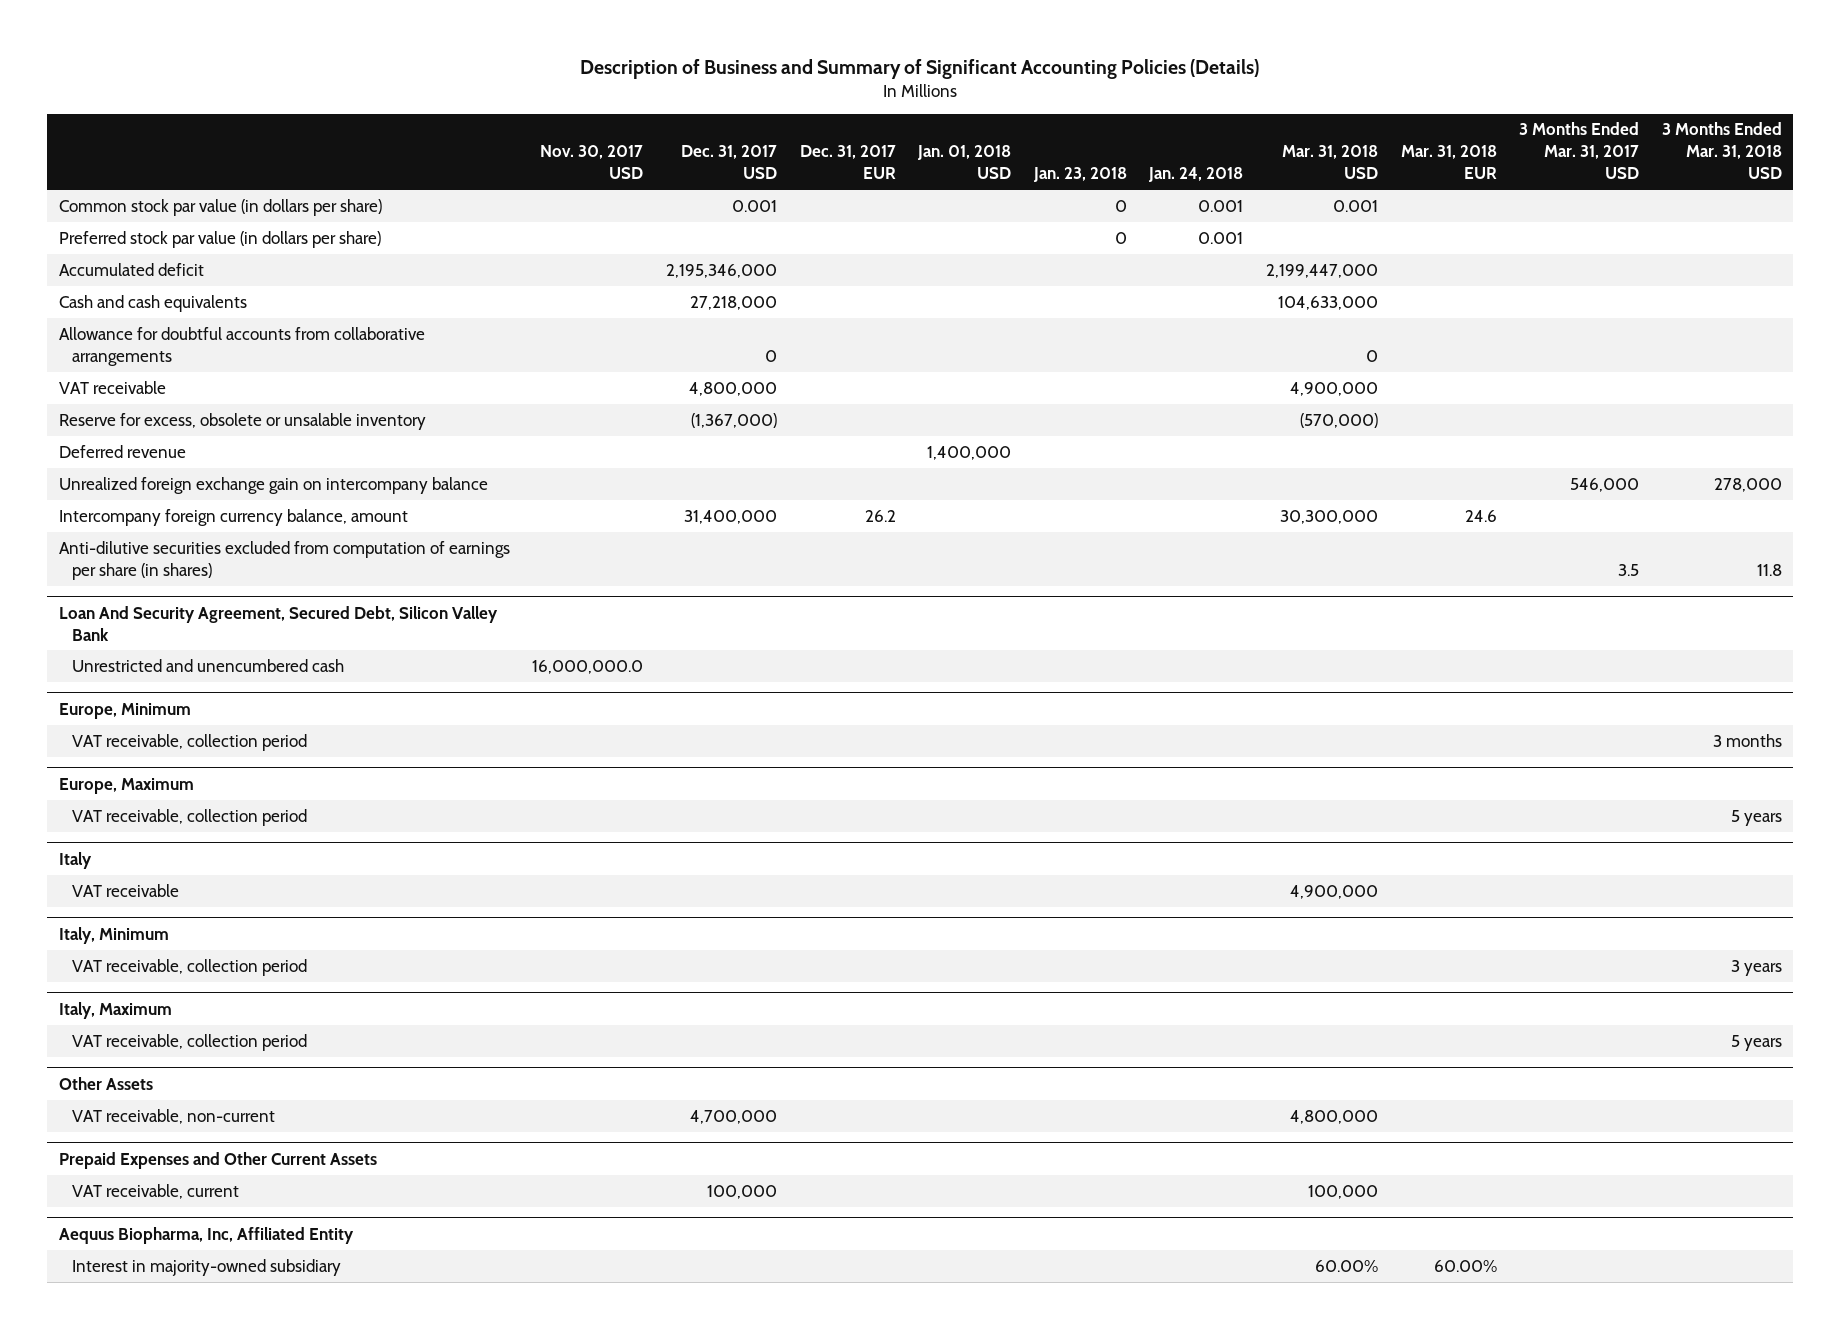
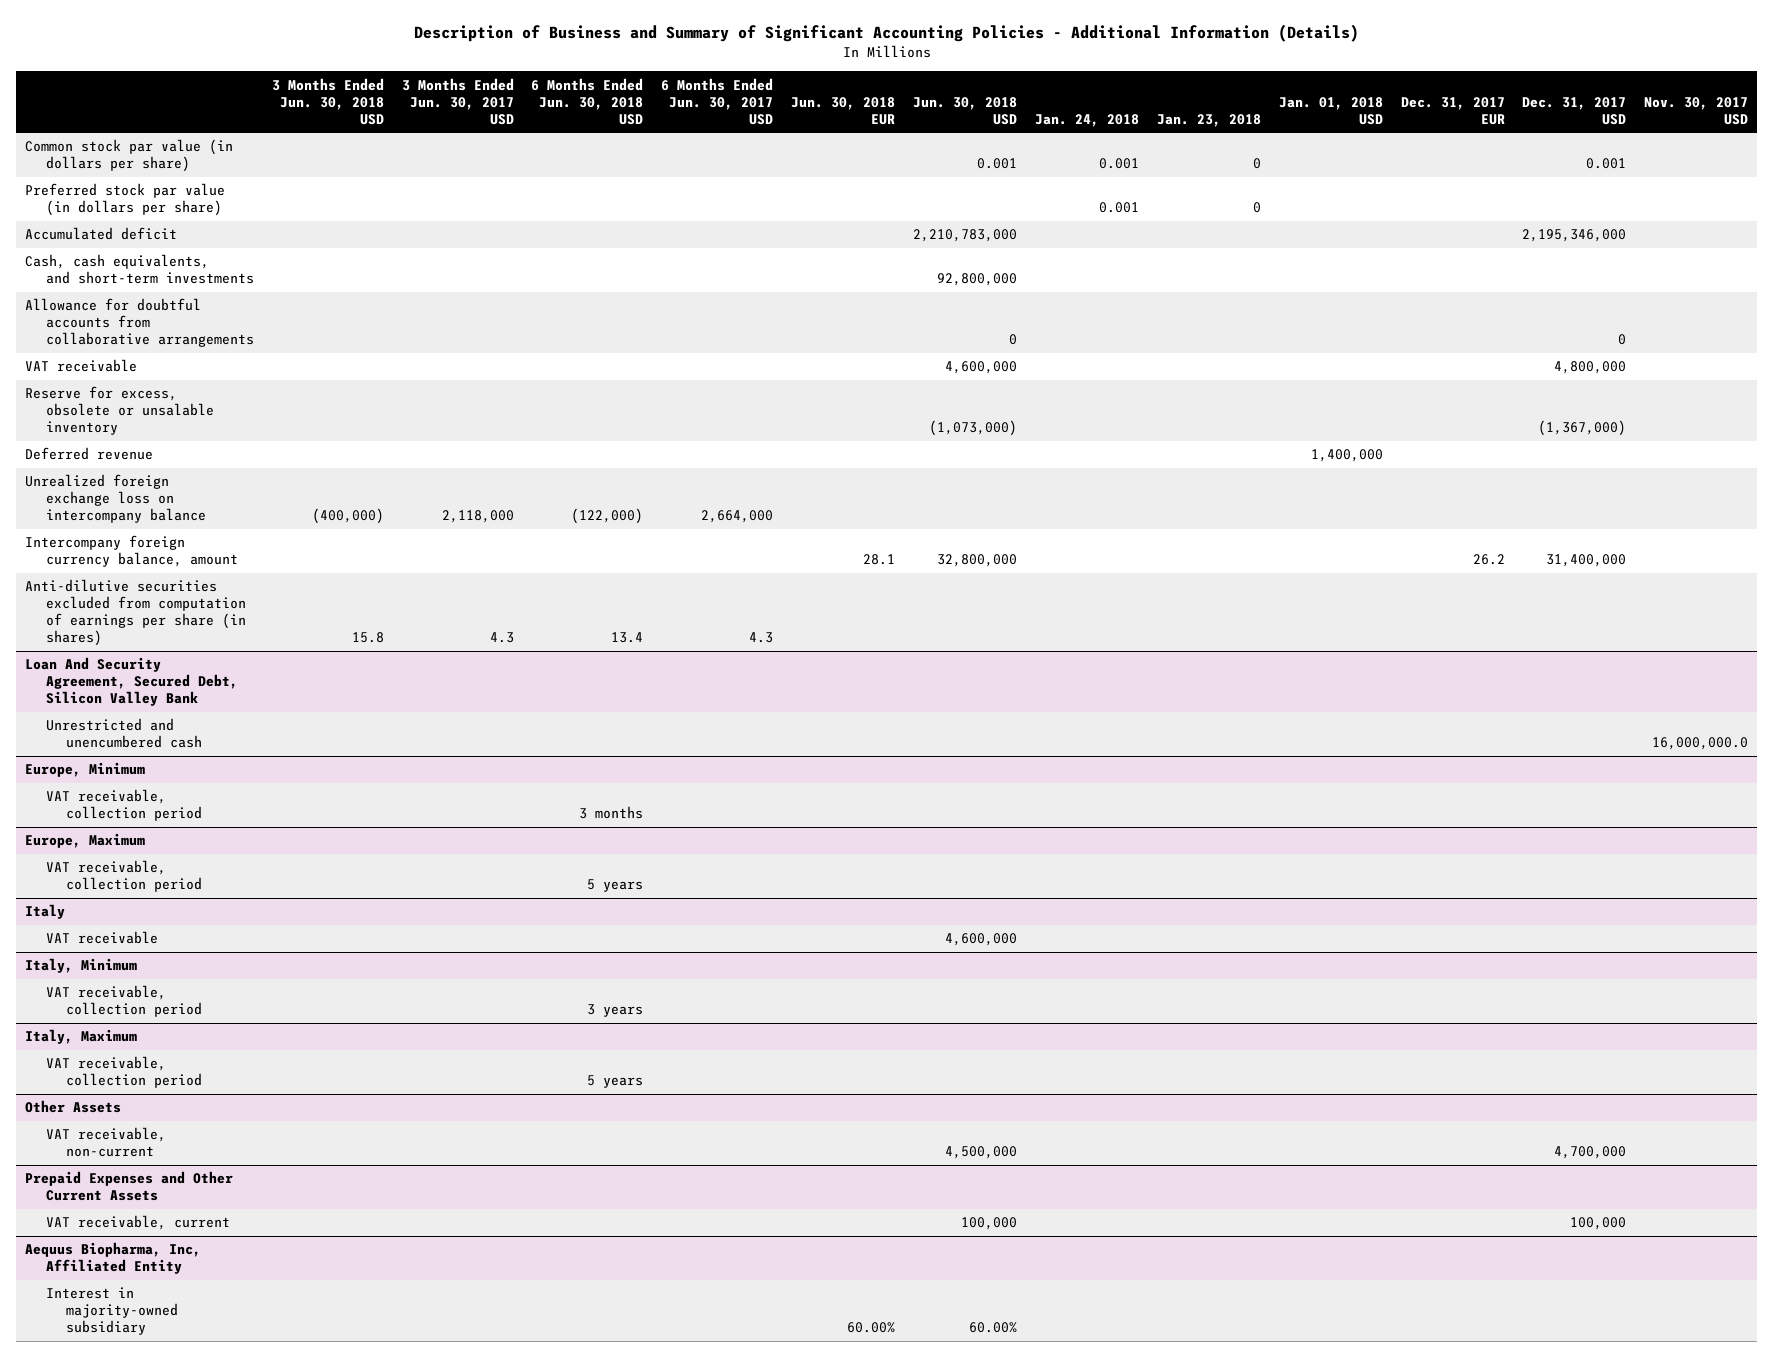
- Description of Business and Summary of Significant Accounting Policies (Details)
+ Description of Business and Summary of Significant Accounting Policies - Additional Information (Details)
- | Nov. 30, 2017 USD | Dec. 31, 2017 USD | Dec. 31, 2017 EUR | Jan. 01, 2018 USD | Jan. 23, 2018 | Jan. 24, 2018 | Mar. 31, 2018 USD | Mar. 31, 2018 EUR | 3 Months Ended Mar. 31, 2017 USD | 3 Months Ended Mar. 31, 2018 USD
+ | 3 Months Ended Jun. 30, 2018 USD | 3 Months Ended Jun. 30, 2017 USD | 6 Months Ended Jun. 30, 2018 USD | 6 Months Ended Jun. 30, 2017 USD | Jun. 30, 2018 EUR | Jun. 30, 2018 USD | Jan. 24, 2018 | Jan. 23, 2018 | Jan. 01, 2018 USD | Dec. 31, 2017 EUR | Dec. 31, 2017 USD | Nov. 30, 2017 USD
- Cash and cash equivalents | | 27,218,000 | | | | | 104,633,000 | | |
+ Cash, cash equivalents, and short-term investments | | | | | | 92,800,000 | | | | | |
- Unrealized foreign exchange gain on intercompany balance | | | | | | | | | 546,000 | 278,000
+ Unrealized foreign exchange loss on intercompany balance | (400,000) | 2,118,000 | (122,000) | 2,664,000 | | | | | | | |

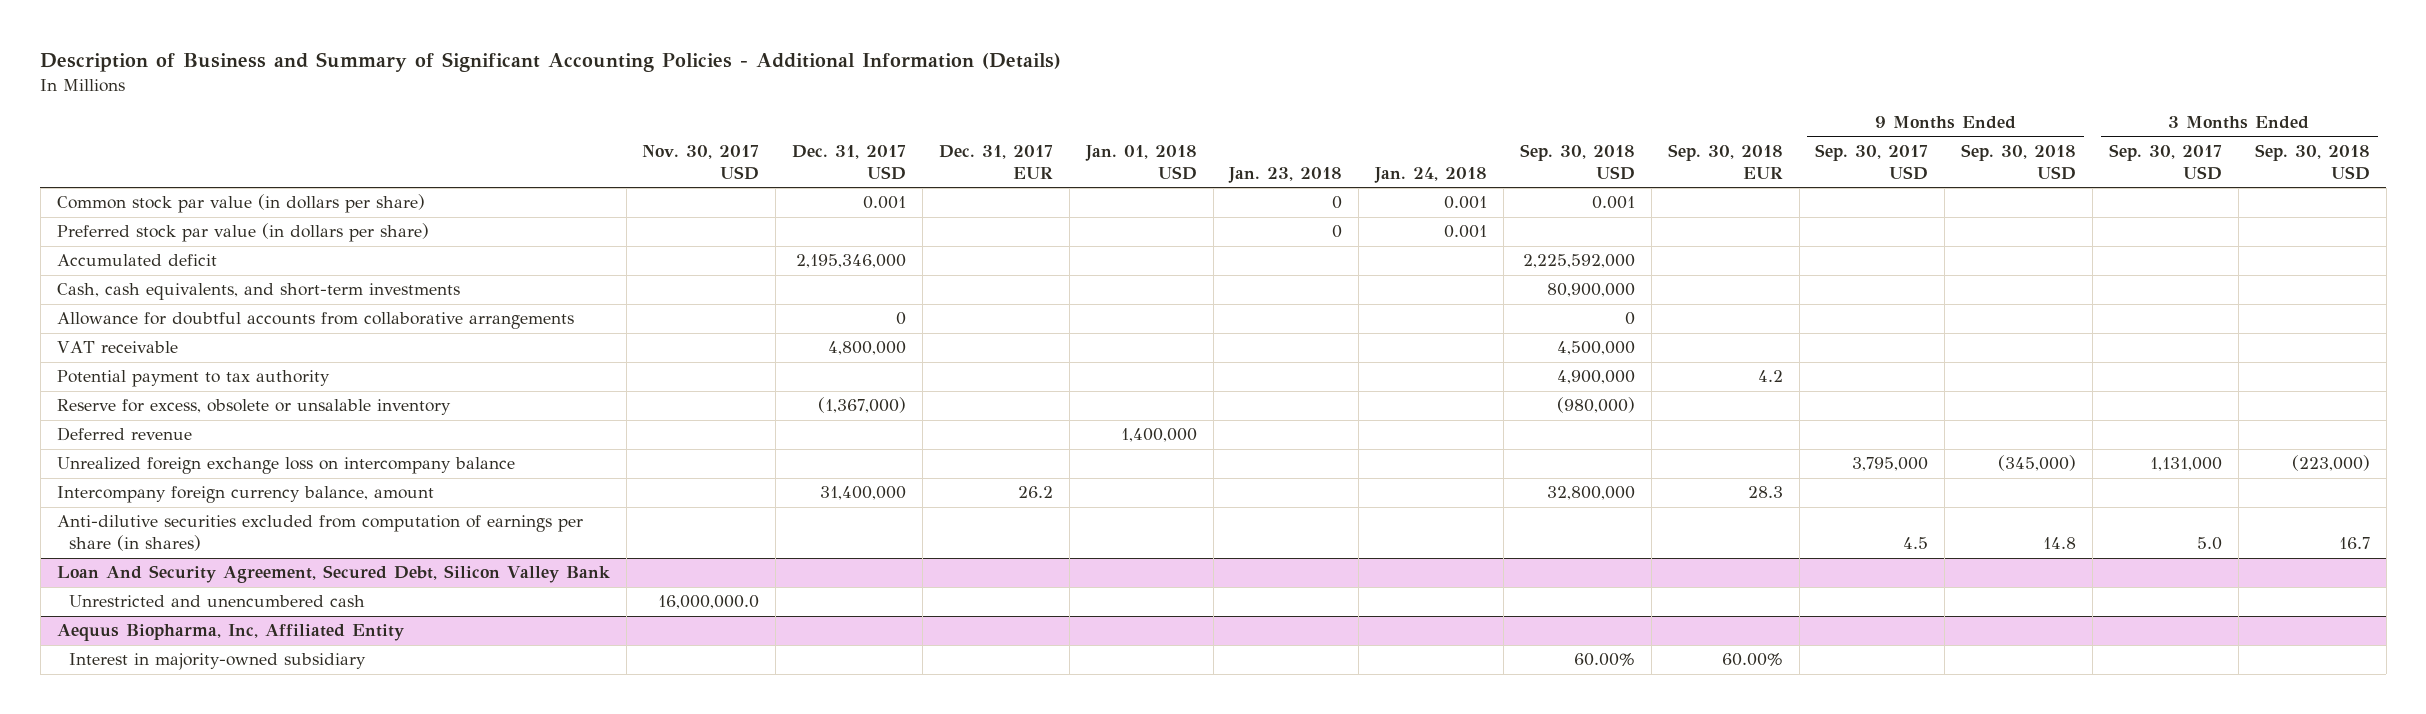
- | 3 Months Ended Jun. 30, 2018 USD | 3 Months Ended Jun. 30, 2017 USD | 6 Months Ended Jun. 30, 2018 USD | 6 Months Ended Jun. 30, 2017 USD | Jun. 30, 2018 EUR | Jun. 30, 2018 USD | Jan. 24, 2018 | Jan. 23, 2018 | Jan. 01, 2018 USD | Dec. 31, 2017 EUR | Dec. 31, 2017 USD | Nov. 30, 2017 USD
+ | Nov. 30, 2017 USD | Dec. 31, 2017 USD | Dec. 31, 2017 EUR | Jan. 01, 2018 USD | Jan. 23, 2018 | Jan. 24, 2018 | Sep. 30, 2018 USD | Sep. 30, 2018 EUR | 9 Months Ended Sep. 30, 2017 USD | 9 Months Ended Sep. 30, 2018 USD | 3 Months Ended Sep. 30, 2017 USD | 3 Months Ended Sep. 30, 2018 USD
+ Potential payment to tax authority | | | | | | | 4,900,000 | 4.2 | | | |
- Europe, Minimum
- VAT receivable, collection period | | | 3 months | | | | | | | | |
- Europe, Maximum
- VAT receivable, collection period | | | 5 years | | | | | | | | |
- Italy
- VAT receivable | | | | | | 4,600,000 | | | | | |
- Italy, Minimum
- VAT receivable, collection period | | | 3 years | | | | | | | | |
- Italy, Maximum
- VAT receivable, collection period | | | 5 years | | | | | | | | |
- Other Assets
- VAT receivable, non-current | | | | | | 4,500,000 | | | | | 4,700,000 |
- Prepaid Expenses and Other Current Assets
- VAT receivable, current | | | | | | 100,000 | | | | | 100,000 |

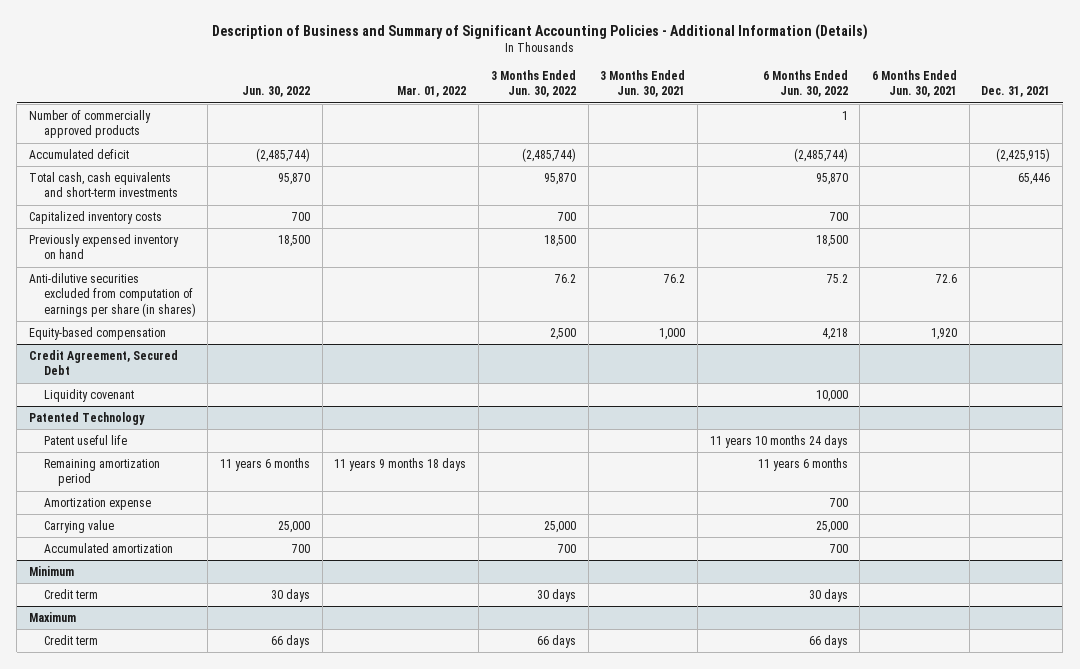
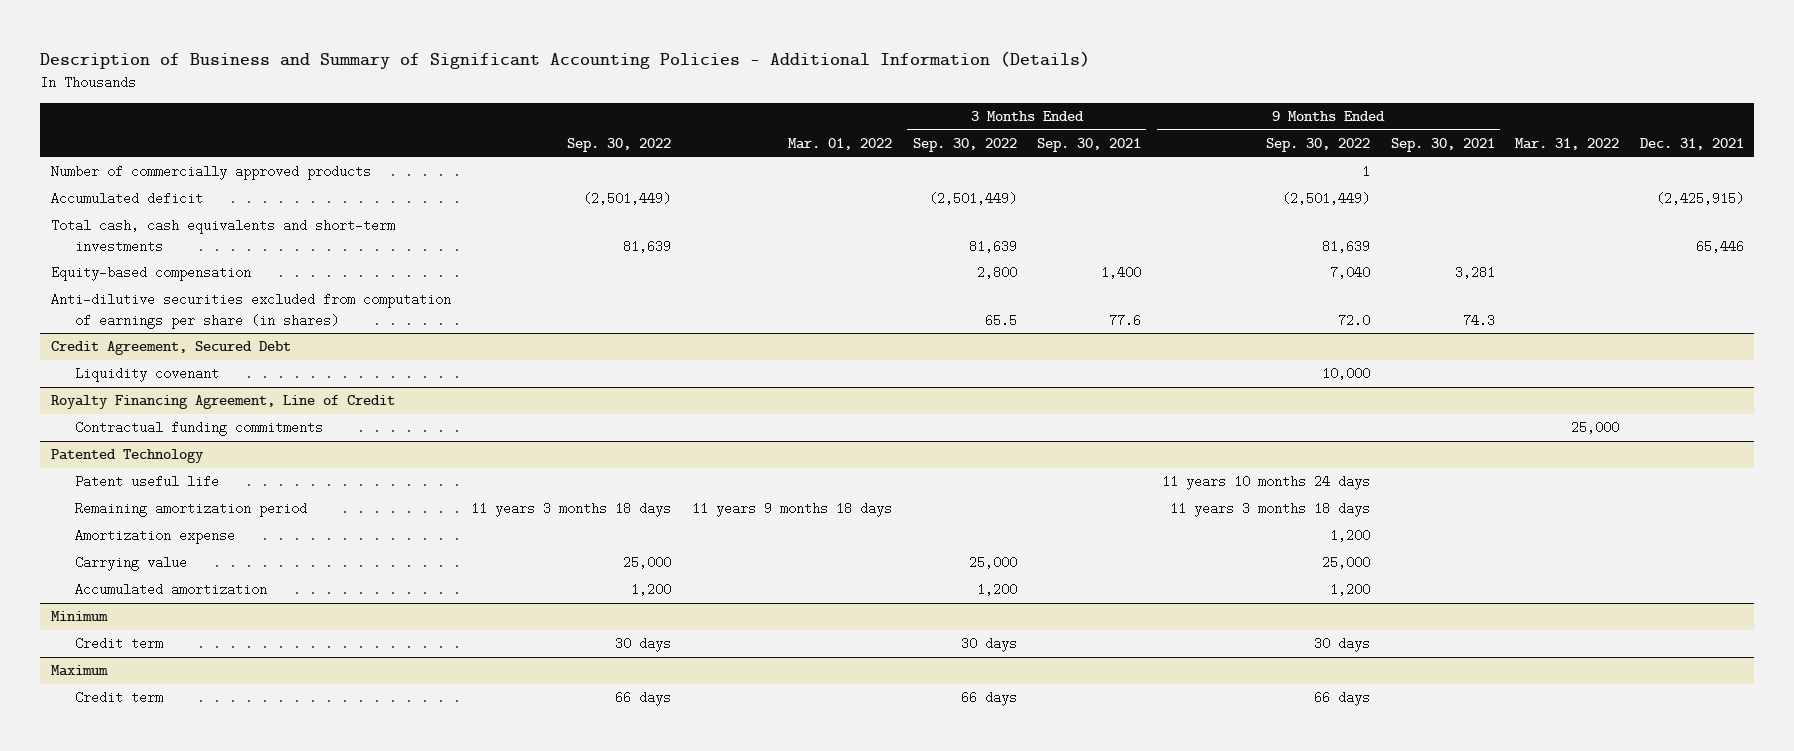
- | Jun. 30, 2022 | Mar. 01, 2022 | 3 Months Ended Jun. 30, 2022 | 3 Months Ended Jun. 30, 2021 | 6 Months Ended Jun. 30, 2022 | 6 Months Ended Jun. 30, 2021 | Dec. 31, 2021
+ | Sep. 30, 2022 | Mar. 01, 2022 | 3 Months Ended Sep. 30, 2022 | 3 Months Ended Sep. 30, 2021 | 9 Months Ended Sep. 30, 2022 | 9 Months Ended Sep. 30, 2021 | Mar. 31, 2022 | Dec. 31, 2021
- Capitalized inventory costs | 700 | | 700 | | 700 | |
- Previously expensed inventory on hand | 18,500 | | 18,500 | | 18,500 | |
moved down: Anti-dilutive securities excluded from computation of earnings per share (in shares) | | | 65.5 | 77.6 | 72.0 | 74.3 | |
+ Royalty Financing Agreement, Line of Credit
+ Contractual funding commitments | | | | | | | 25,000 |

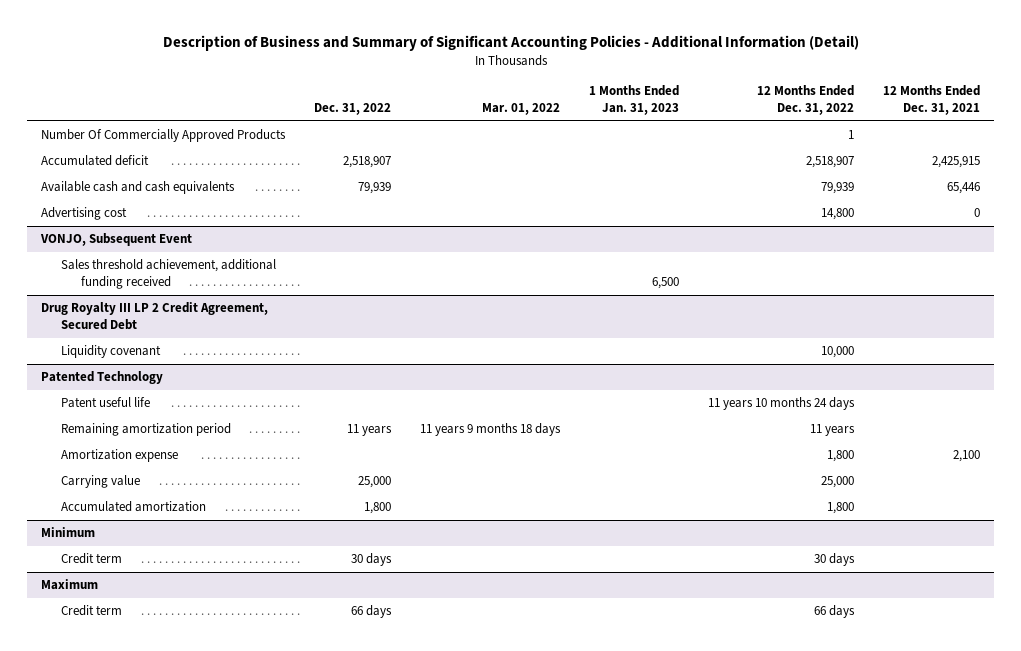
- Description of Business and Summary of Significant Accounting Policies - Additional Information (Details)
+ Description of Business and Summary of Significant Accounting Policies - Additional Information (Detail)
- | Sep. 30, 2022 | Mar. 01, 2022 | 3 Months Ended Sep. 30, 2022 | 3 Months Ended Sep. 30, 2021 | 9 Months Ended Sep. 30, 2022 | 9 Months Ended Sep. 30, 2021 | Mar. 31, 2022 | Dec. 31, 2021
+ | Dec. 31, 2022 | Mar. 01, 2022 | 1 Months Ended Jan. 31, 2023 | 12 Months Ended Dec. 31, 2022 | 12 Months Ended Dec. 31, 2021
- Number of commercially approved products | | | | | 1 | | |
+ Number Of Commercially Approved Products | | | | 1 |
- Total cash, cash equivalents and short-term investments | 81,639 | | 81,639 | | 81,639 | | | 65,446
- Equity-based compensation | | | 2,800 | 1,400 | 7,040 | 3,281 | |
- Anti-dilutive securities excluded from computation of earnings per share (in shares) | | | 65.5 | 77.6 | 72.0 | 74.3 | |
- Credit Agreement, Secured Debt
+ Available cash and cash equivalents | 79,939 | | | 79,939 | 65,446
+ Advertising cost | | | | 14,800 | 0
+ VONJO, Subsequent Event
+ Sales threshold achievement, additional funding received | | | 6,500 | |
+ Drug Royalty III LP 2 Credit Agreement, Secured Debt
- Royalty Financing Agreement, Line of Credit
- Contractual funding commitments | | | | | | | 25,000 |

